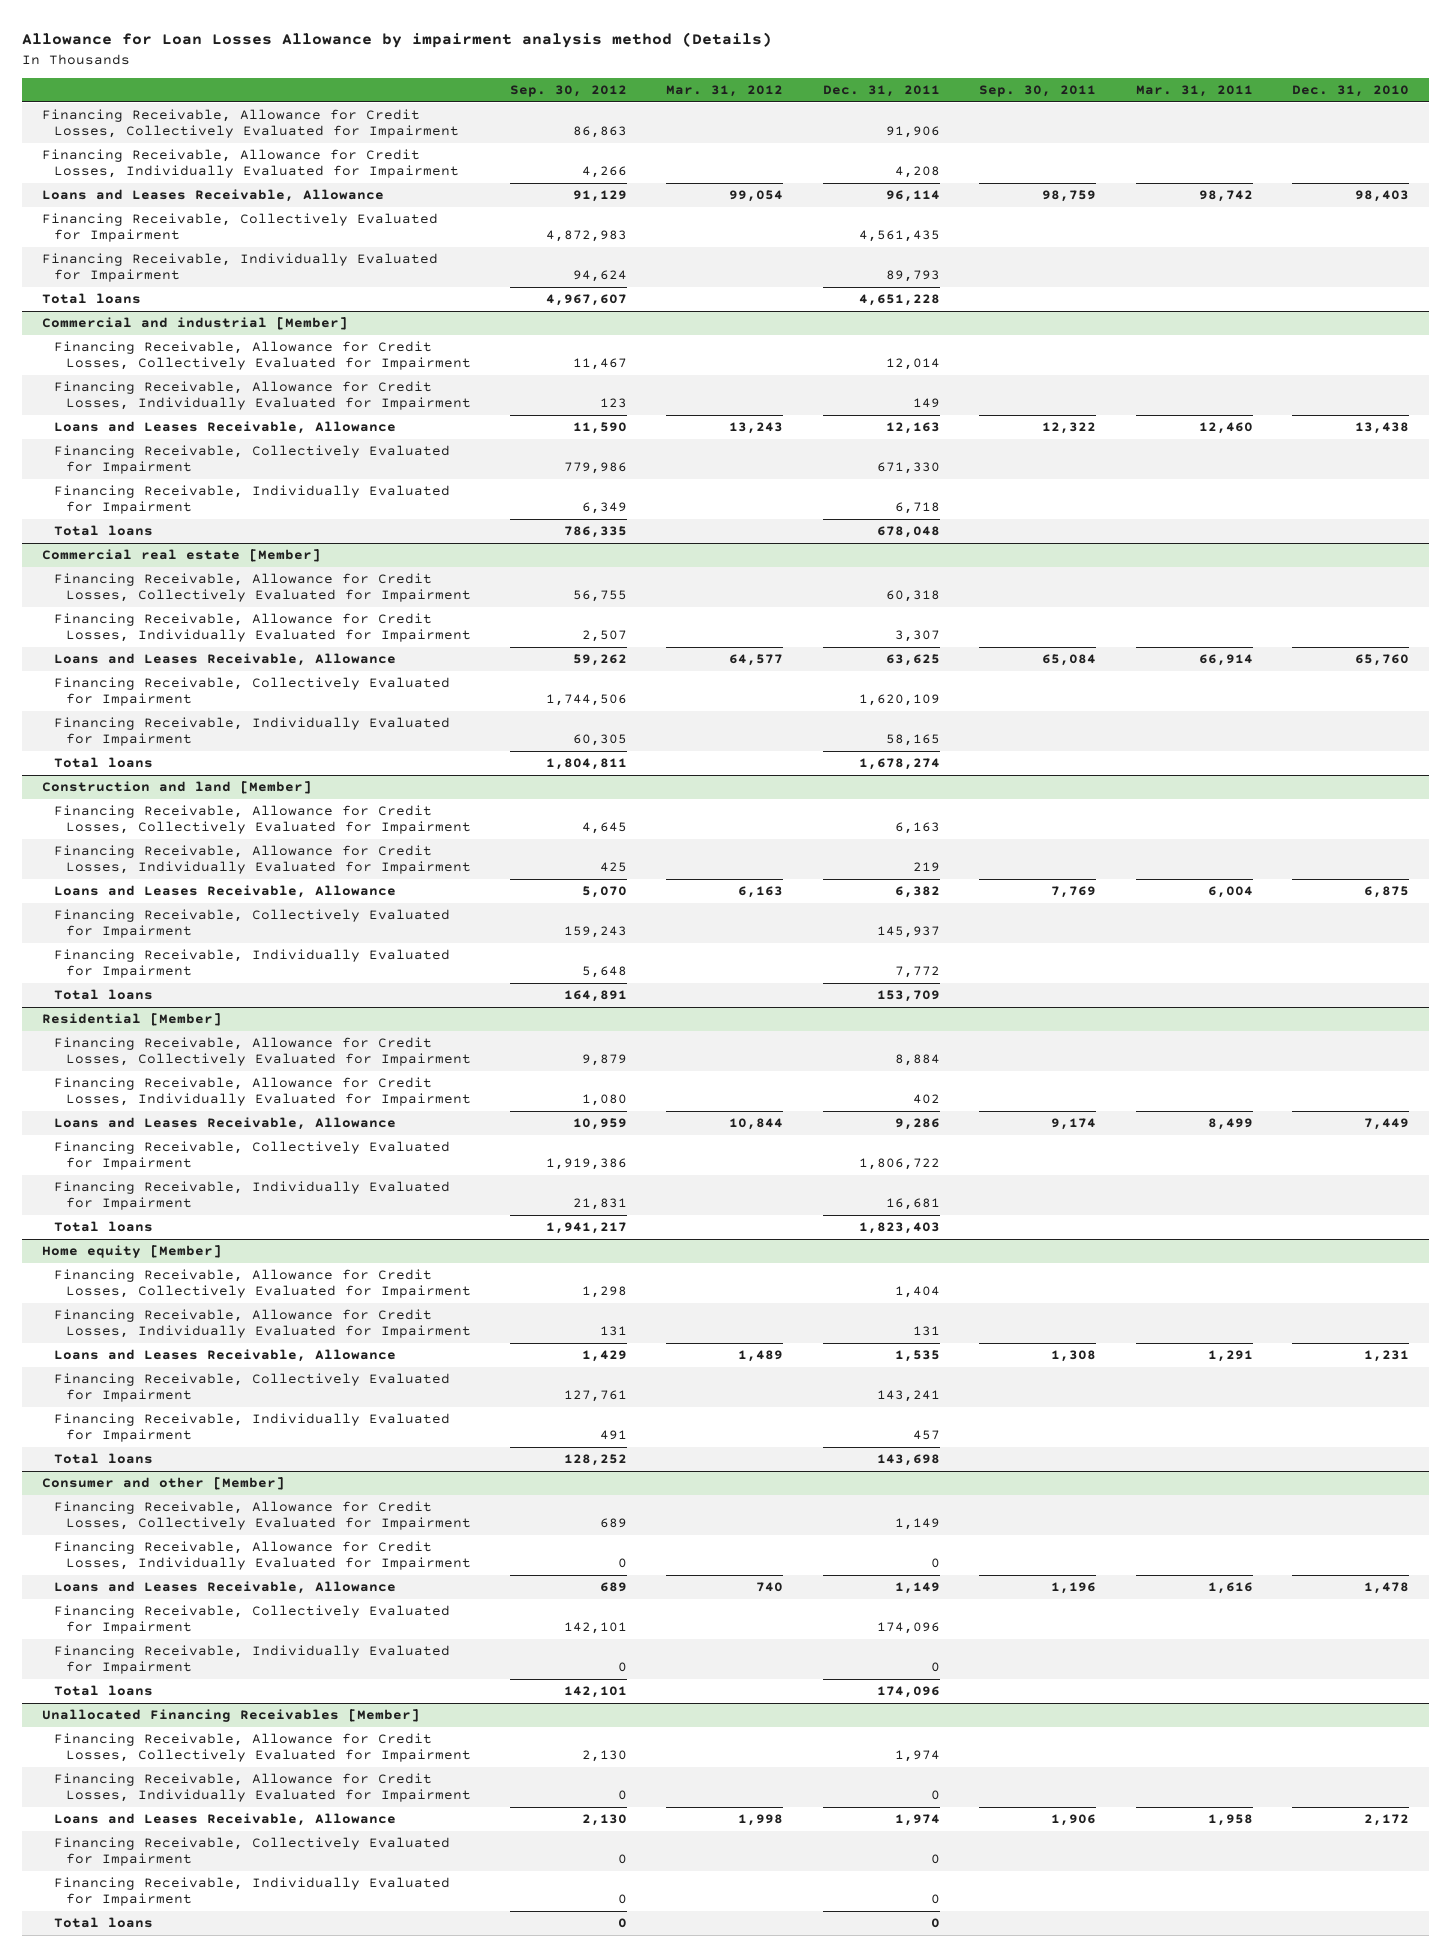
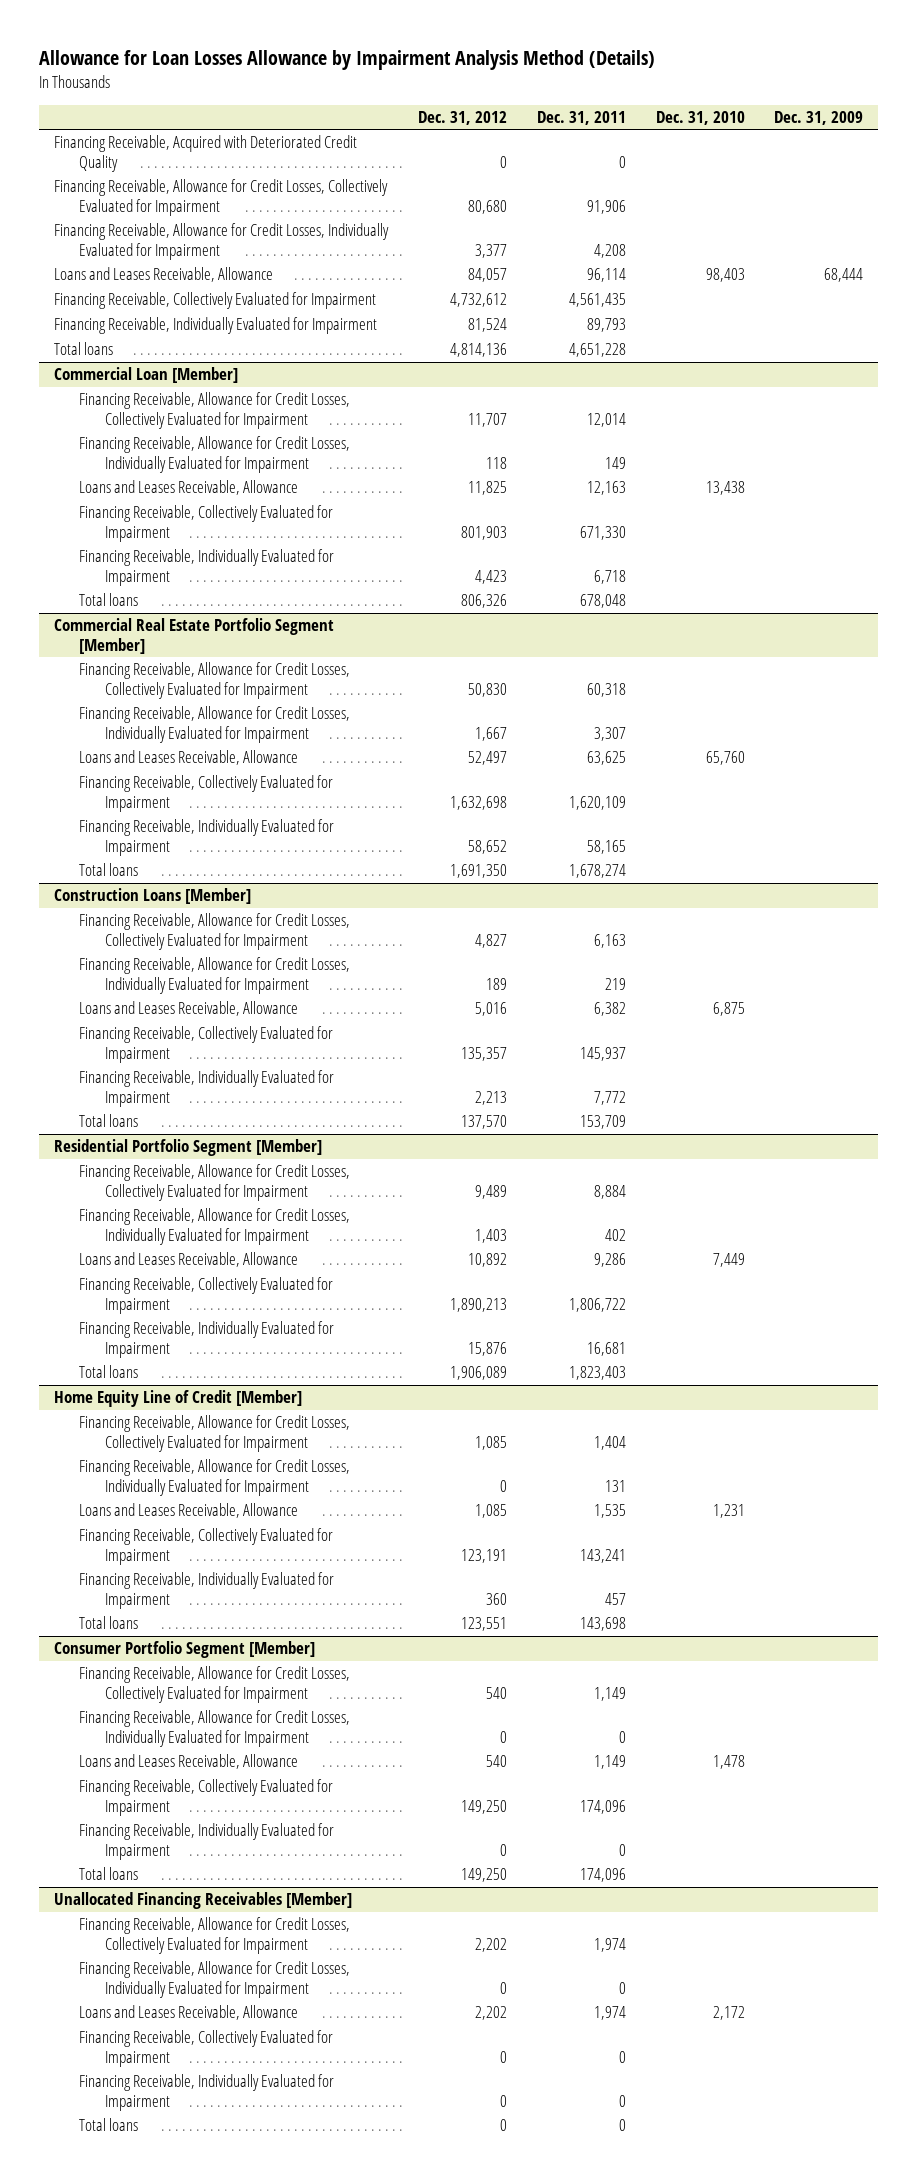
- Allowance for Loan Losses Allowance by impairment analysis method (Details)
+ Allowance for Loan Losses Allowance by Impairment Analysis Method (Details)
- | Sep. 30, 2012 | Mar. 31, 2012 | Dec. 31, 2011 | Sep. 30, 2011 | Mar. 31, 2011 | Dec. 31, 2010
+ | Dec. 31, 2012 | Dec. 31, 2011 | Dec. 31, 2010 | Dec. 31, 2009
+ Financing Receivable, Acquired with Deteriorated Credit Quality | 0 | 0 | |
- Commercial and industrial [Member]
+ Commercial Loan [Member]
- Commercial real estate [Member]
+ Commercial Real Estate Portfolio Segment [Member]
- Construction and land [Member]
+ Construction Loans [Member]
- Residential [Member]
+ Residential Portfolio Segment [Member]
- Home equity [Member]
+ Home Equity Line of Credit [Member]
- Consumer and other [Member]
+ Consumer Portfolio Segment [Member]

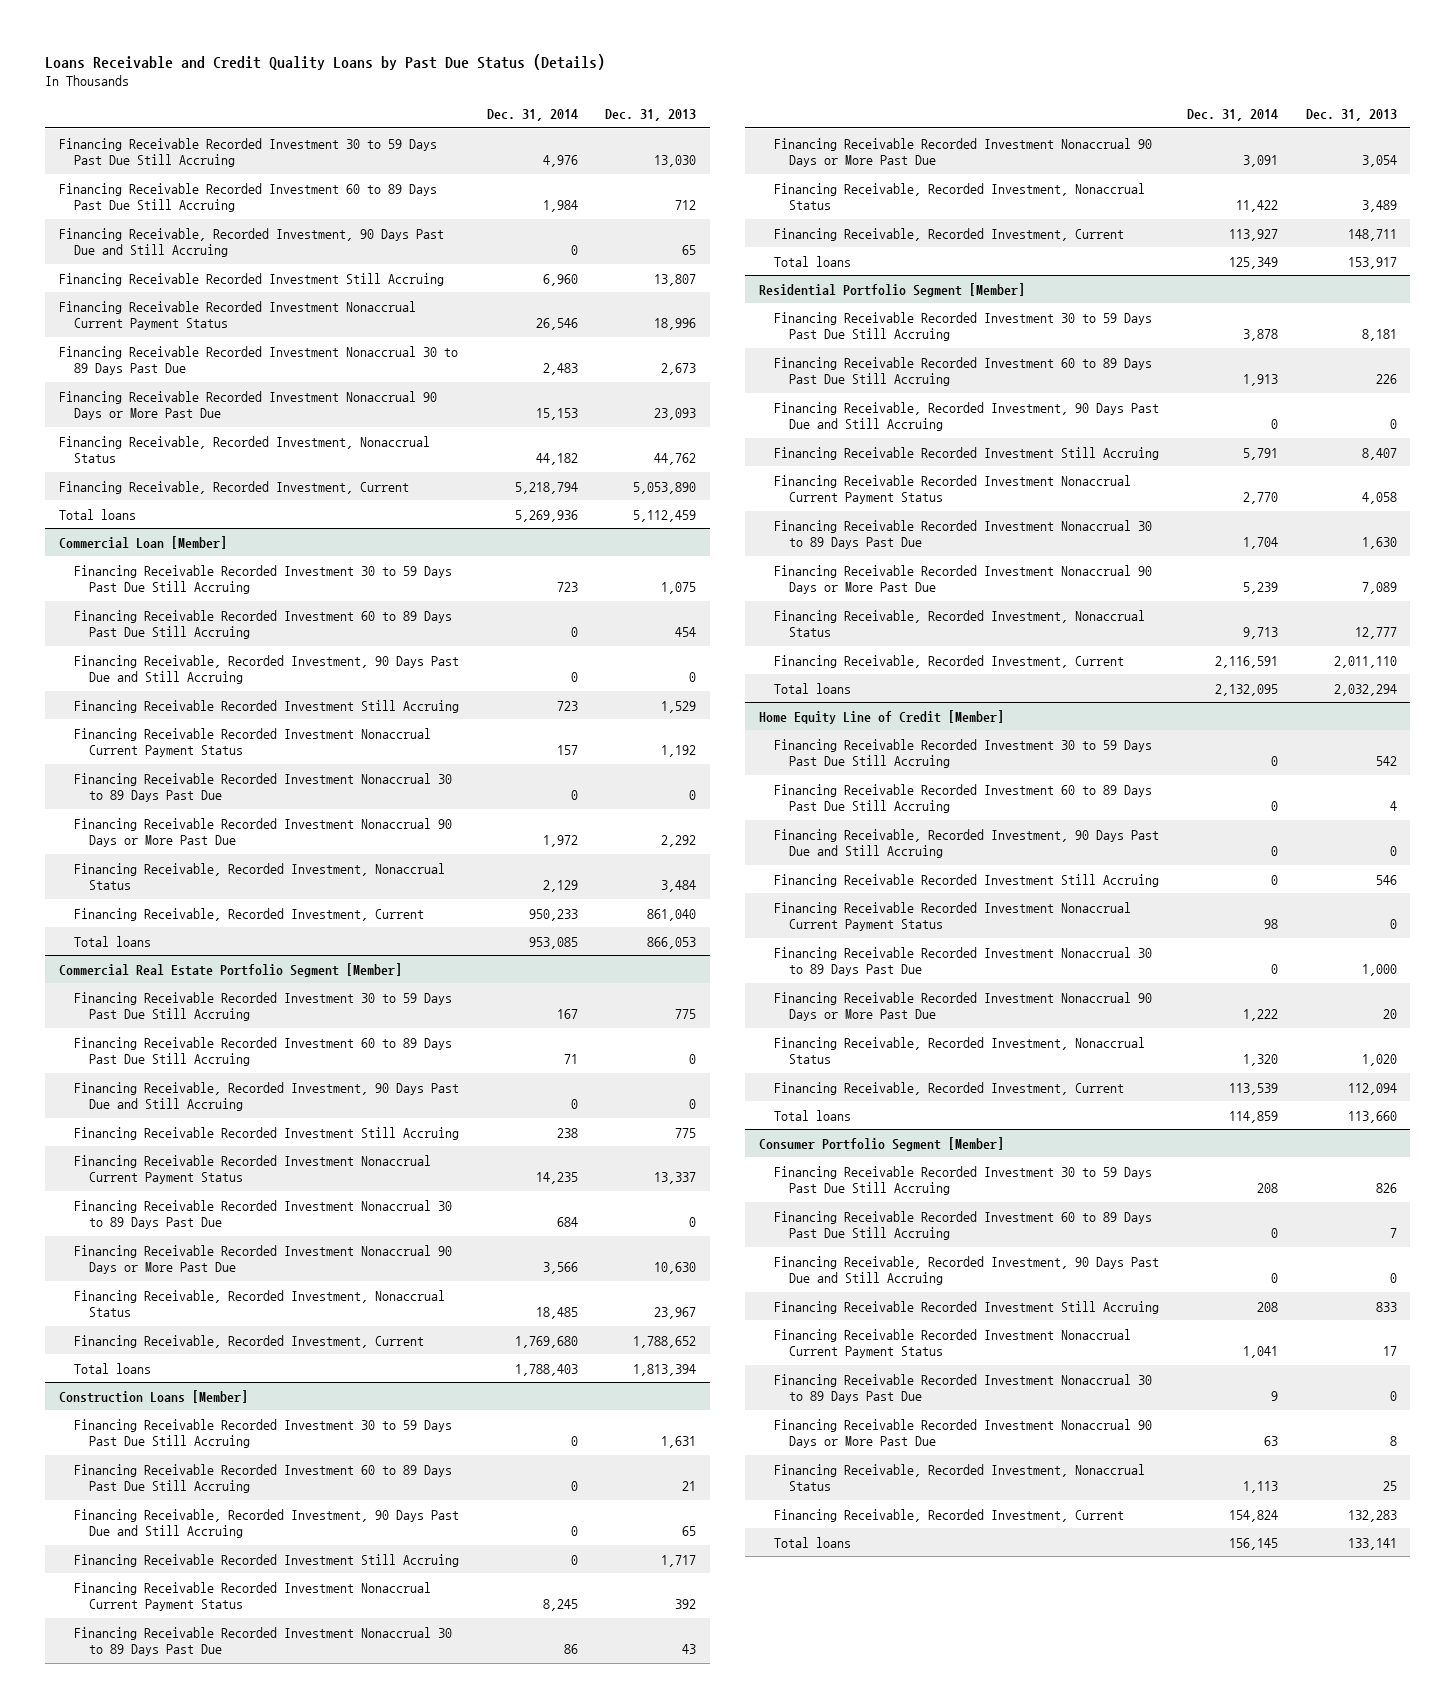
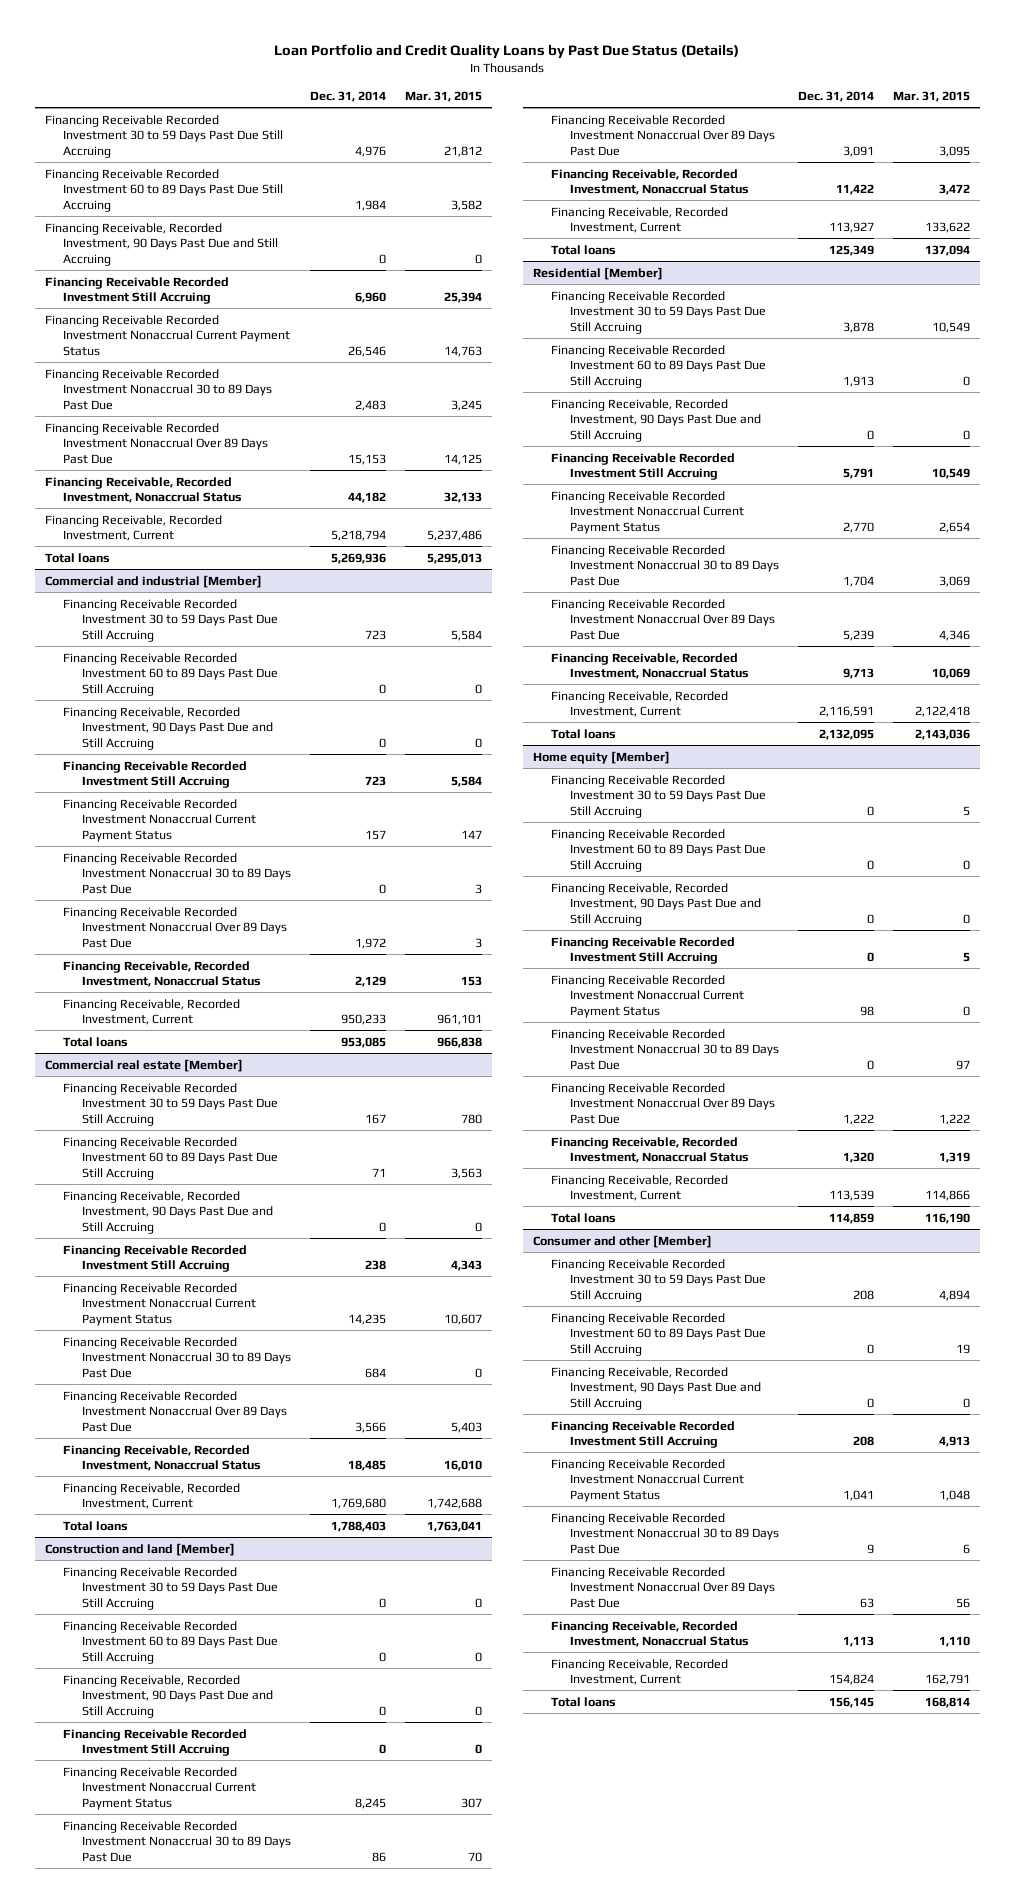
- Loans Receivable and Credit Quality Loans by Past Due Status (Details)
+ Loan Portfolio and Credit Quality Loans by Past Due Status (Details)
- | Dec. 31, 2014 | Dec. 31, 2013
+ | Dec. 31, 2014 | Mar. 31, 2015
- Financing Receivable Recorded Investment Nonaccrual 90 Days or More Past Due | 15,153 | 23,093
+ Financing Receivable Recorded Investment Nonaccrual Over 89 Days Past Due | 15,153 | 14,125
- Commercial Loan [Member]
+ Commercial and industrial [Member]
- Financing Receivable Recorded Investment Nonaccrual 90 Days or More Past Due | 1,972 | 2,292
+ Financing Receivable Recorded Investment Nonaccrual Over 89 Days Past Due | 1,972 | 3
- Commercial Real Estate Portfolio Segment [Member]
+ Commercial real estate [Member]
- Financing Receivable Recorded Investment Nonaccrual 90 Days or More Past Due | 3,566 | 10,630
+ Financing Receivable Recorded Investment Nonaccrual Over 89 Days Past Due | 3,566 | 5,403
- Construction Loans [Member]
+ Construction and land [Member]
- Financing Receivable Recorded Investment Nonaccrual 90 Days or More Past Due | 3,091 | 3,054
+ Financing Receivable Recorded Investment Nonaccrual Over 89 Days Past Due | 3,091 | 3,095
- Residential Portfolio Segment [Member]
+ Residential [Member]
- Financing Receivable Recorded Investment Nonaccrual 90 Days or More Past Due | 5,239 | 7,089
+ Financing Receivable Recorded Investment Nonaccrual Over 89 Days Past Due | 5,239 | 4,346
- Home Equity Line of Credit [Member]
+ Home equity [Member]
- Financing Receivable Recorded Investment Nonaccrual 90 Days or More Past Due | 1,222 | 20
+ Financing Receivable Recorded Investment Nonaccrual Over 89 Days Past Due | 1,222 | 1,222
- Consumer Portfolio Segment [Member]
+ Consumer and other [Member]
- Financing Receivable Recorded Investment Nonaccrual 90 Days or More Past Due | 63 | 8
+ Financing Receivable Recorded Investment Nonaccrual Over 89 Days Past Due | 63 | 56

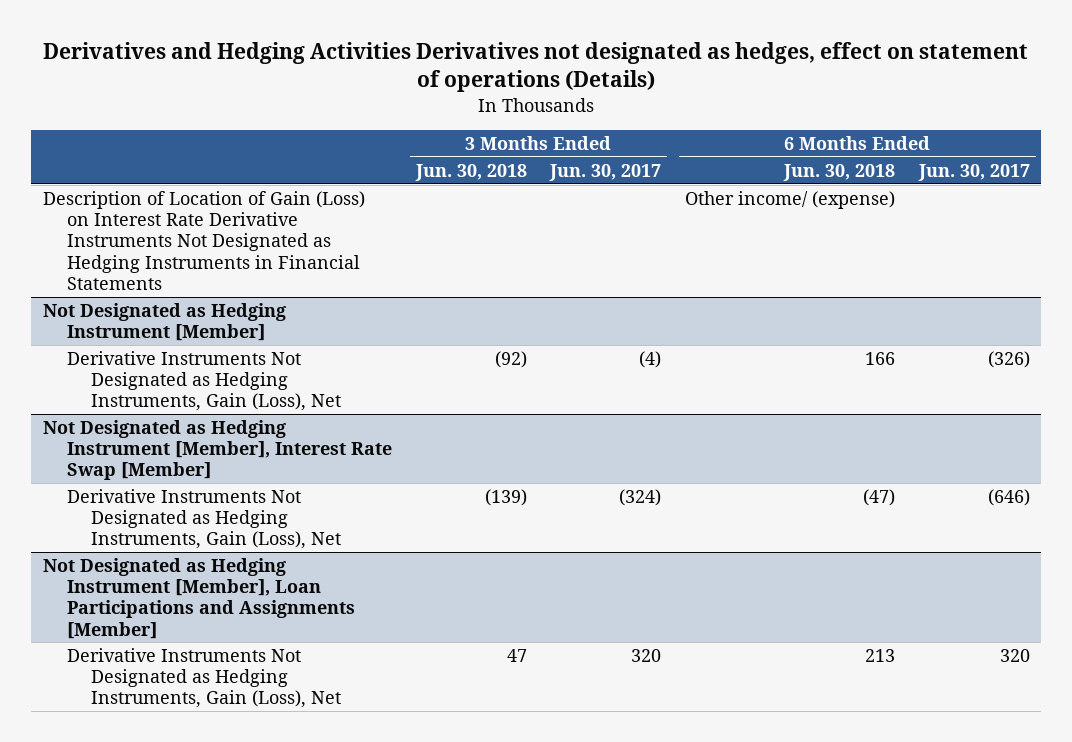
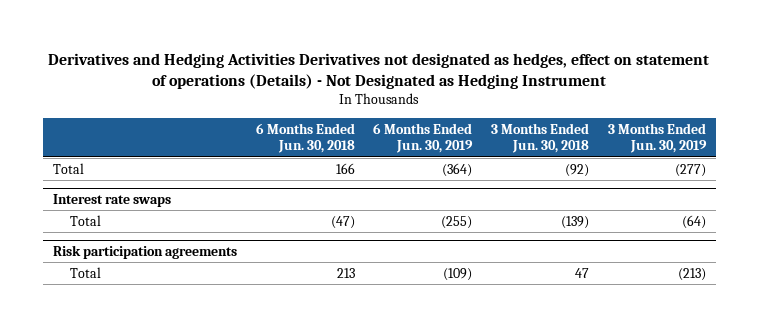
- Derivatives and Hedging Activities Derivatives not designated as hedges, effect on statement of operations (Details)
+ Derivatives and Hedging Activities Derivatives not designated as hedges, effect on statement of operations (Details) - Not Designated as Hedging Instrument
- | 3 Months Ended Jun. 30, 2018 | 3 Months Ended Jun. 30, 2017 | 6 Months Ended Jun. 30, 2018 | 6 Months Ended Jun. 30, 2017
+ | 6 Months Ended Jun. 30, 2018 | 6 Months Ended Jun. 30, 2019 | 3 Months Ended Jun. 30, 2018 | 3 Months Ended Jun. 30, 2019
- Description of Location of Gain (Loss) on Interest Rate Derivative Instruments Not Designated as Hedging Instruments in Financial Statements | | | Other income/ (expense) |
- Not Designated as Hedging Instrument [Member]
- Derivative Instruments Not Designated as Hedging Instruments, Gain (Loss), Net | (92) | (4) | 166 | (326)
- Not Designated as Hedging Instrument [Member], Interest Rate Swap [Member]
- Derivative Instruments Not Designated as Hedging Instruments, Gain (Loss), Net | (139) | (324) | (47) | (646)
- Not Designated as Hedging Instrument [Member], Loan Participations and Assignments [Member]
- Derivative Instruments Not Designated as Hedging Instruments, Gain (Loss), Net | 47 | 320 | 213 | 320
+ Total | 166 | (364) | (92) | (277)
+ Interest rate swaps
+ Total | (47) | (255) | (139) | (64)
+ Risk participation agreements
+ Total | 213 | (109) | 47 | (213)

